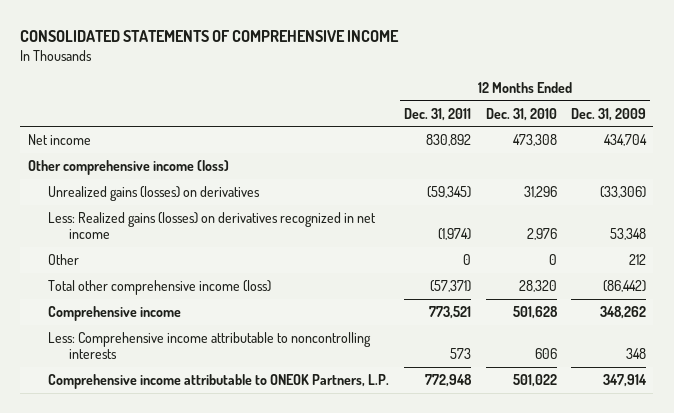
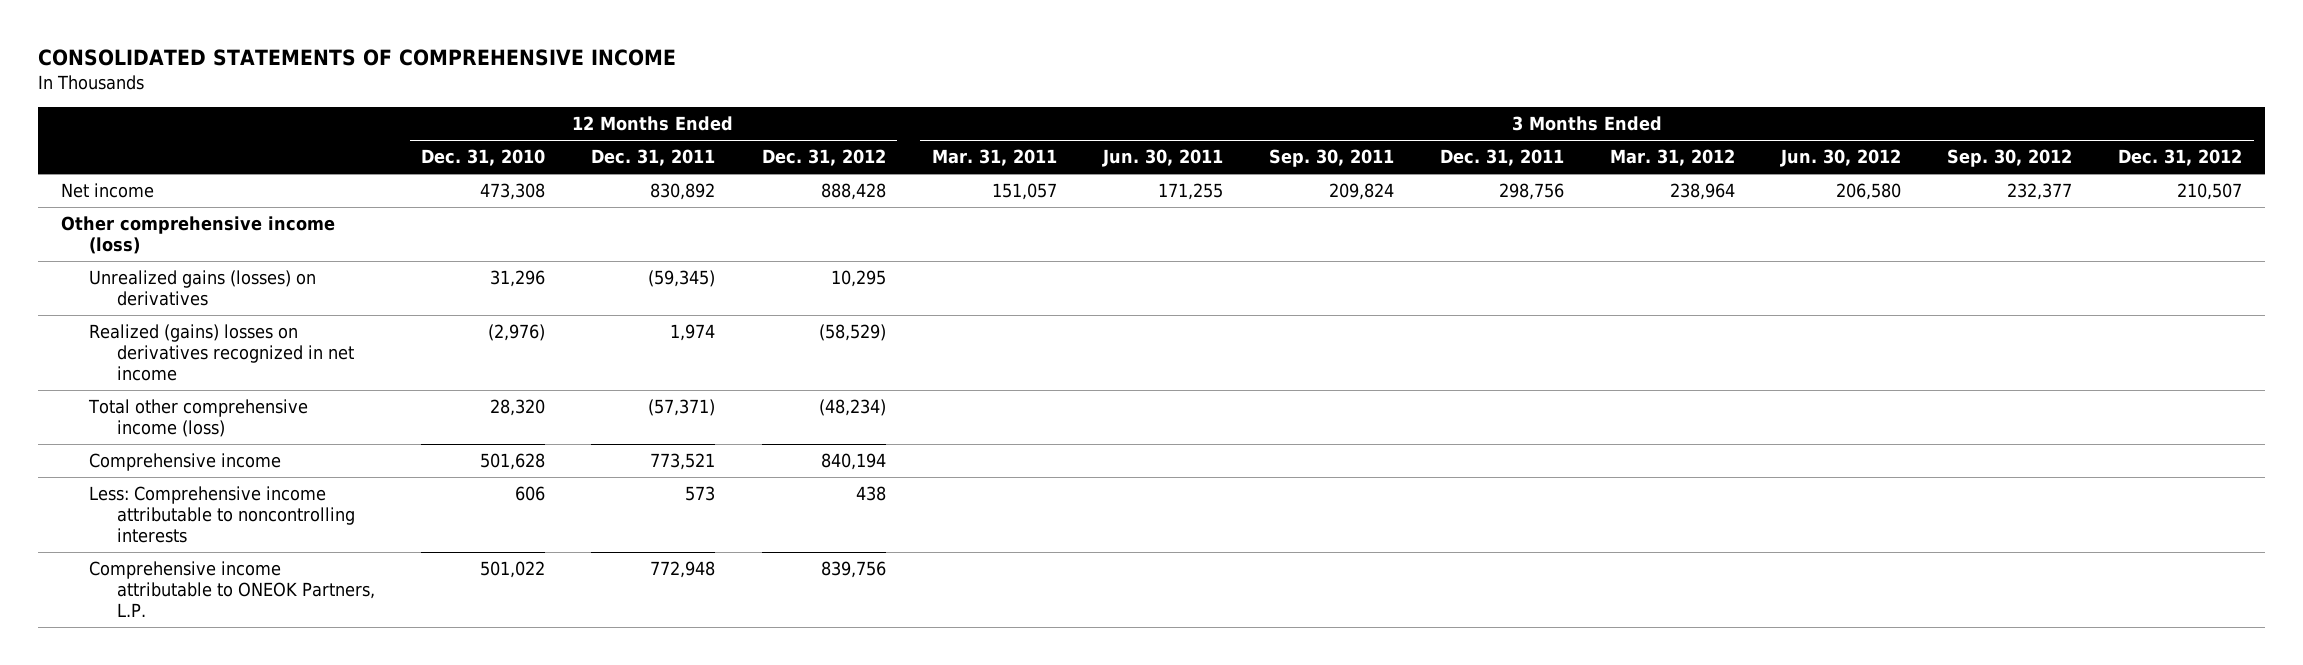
- | 12 Months Ended Dec. 31, 2011 | 12 Months Ended Dec. 31, 2010 | 12 Months Ended Dec. 31, 2009
+ | 12 Months Ended Dec. 31, 2010 | 12 Months Ended Dec. 31, 2011 | 12 Months Ended Dec. 31, 2012 | 3 Months Ended Mar. 31, 2011 | 3 Months Ended Jun. 30, 2011 | 3 Months Ended Sep. 30, 2011 | 3 Months Ended Dec. 31, 2011 | 3 Months Ended Mar. 31, 2012 | 3 Months Ended Jun. 30, 2012 | 3 Months Ended Sep. 30, 2012 | 3 Months Ended Dec. 31, 2012
- Less: Realized gains (losses) on derivatives recognized in net income | (1,974) | 2,976 | 53,348
- Other | 0 | 0 | 212
+ Realized (gains) losses on derivatives recognized in net income | (2,976) | 1,974 | (58,529) | | | | | | | |

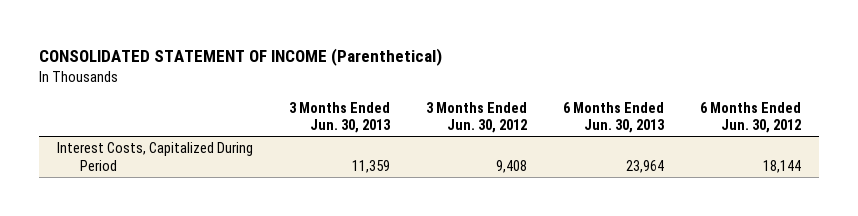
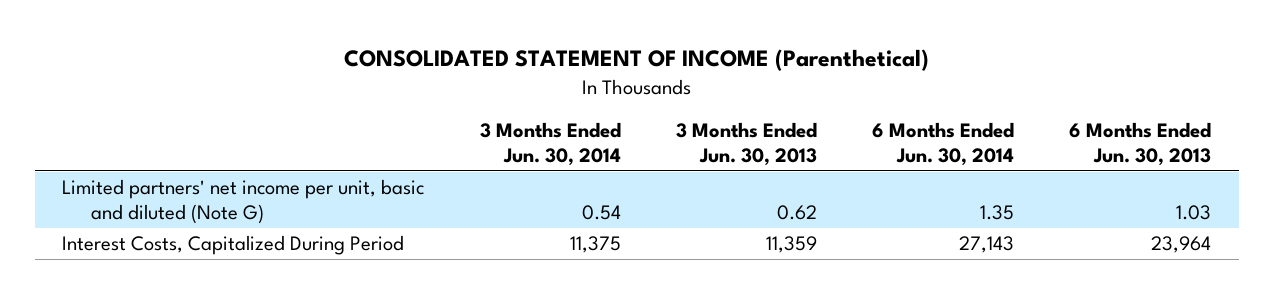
- | 3 Months Ended Jun. 30, 2013 | 3 Months Ended Jun. 30, 2012 | 6 Months Ended Jun. 30, 2013 | 6 Months Ended Jun. 30, 2012
+ | 3 Months Ended Jun. 30, 2014 | 3 Months Ended Jun. 30, 2013 | 6 Months Ended Jun. 30, 2014 | 6 Months Ended Jun. 30, 2013
+ Limited partners' net income per unit, basic and diluted (Note G) | 0.54 | 0.62 | 1.35 | 1.03

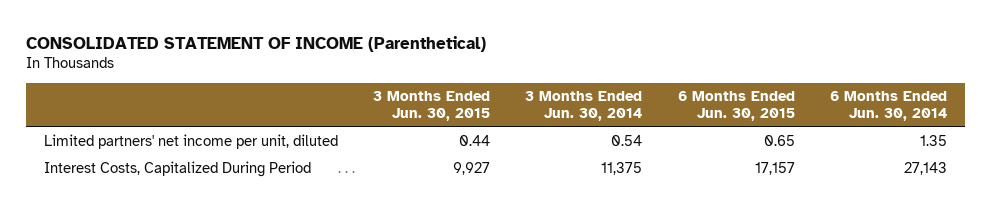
- | 3 Months Ended Jun. 30, 2014 | 3 Months Ended Jun. 30, 2013 | 6 Months Ended Jun. 30, 2014 | 6 Months Ended Jun. 30, 2013
+ | 3 Months Ended Jun. 30, 2015 | 3 Months Ended Jun. 30, 2014 | 6 Months Ended Jun. 30, 2015 | 6 Months Ended Jun. 30, 2014
- Limited partners' net income per unit, basic and diluted (Note G) | 0.54 | 0.62 | 1.35 | 1.03
+ Limited partners' net income per unit, diluted | 0.44 | 0.54 | 0.65 | 1.35

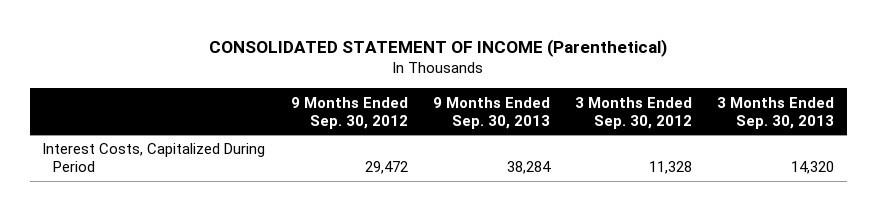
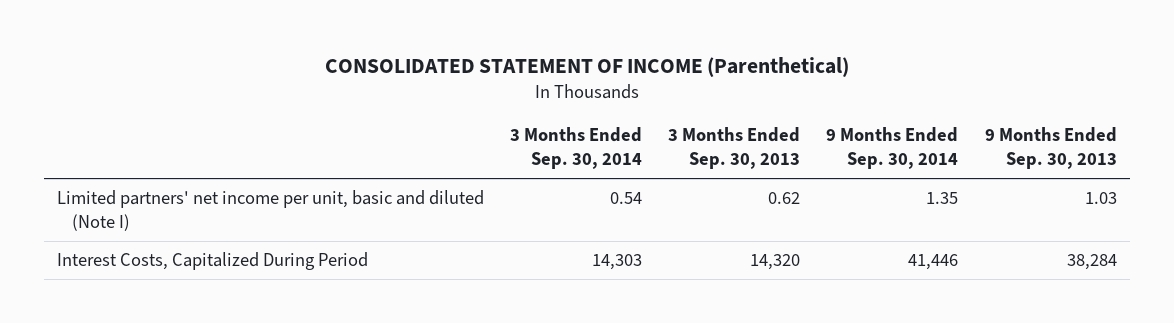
- | 9 Months Ended Sep. 30, 2012 | 9 Months Ended Sep. 30, 2013 | 3 Months Ended Sep. 30, 2012 | 3 Months Ended Sep. 30, 2013
+ | 3 Months Ended Sep. 30, 2014 | 3 Months Ended Sep. 30, 2013 | 9 Months Ended Sep. 30, 2014 | 9 Months Ended Sep. 30, 2013
+ Limited partners' net income per unit, basic and diluted (Note I) | 0.54 | 0.62 | 1.35 | 1.03

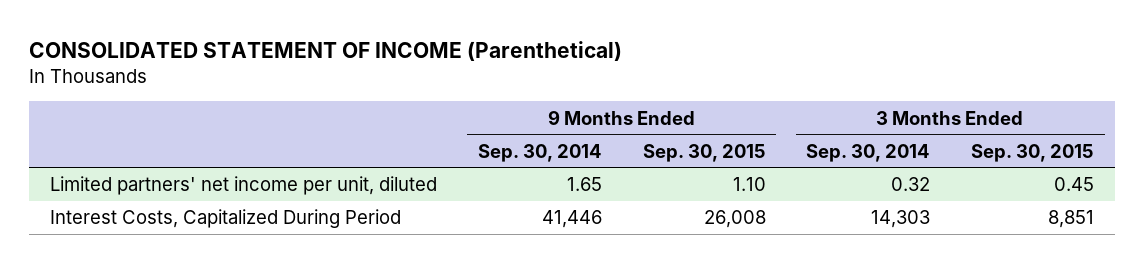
- | 3 Months Ended Sep. 30, 2014 | 3 Months Ended Sep. 30, 2013 | 9 Months Ended Sep. 30, 2014 | 9 Months Ended Sep. 30, 2013
+ | 9 Months Ended Sep. 30, 2014 | 9 Months Ended Sep. 30, 2015 | 3 Months Ended Sep. 30, 2014 | 3 Months Ended Sep. 30, 2015
- Limited partners' net income per unit, basic and diluted (Note I) | 0.54 | 0.62 | 1.35 | 1.03
+ Limited partners' net income per unit, diluted | 1.65 | 1.10 | 0.32 | 0.45

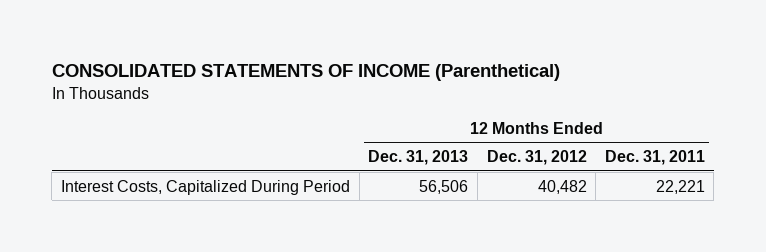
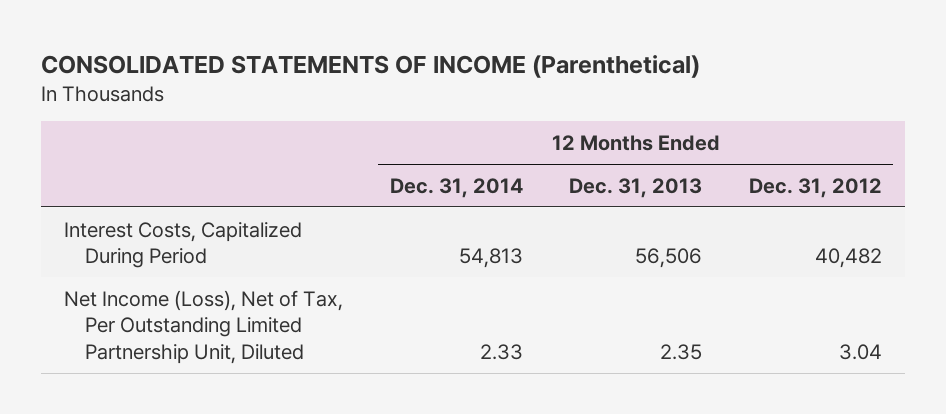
- | 12 Months Ended Dec. 31, 2013 | 12 Months Ended Dec. 31, 2012 | 12 Months Ended Dec. 31, 2011
+ | 12 Months Ended Dec. 31, 2014 | 12 Months Ended Dec. 31, 2013 | 12 Months Ended Dec. 31, 2012
+ Net Income (Loss), Net of Tax, Per Outstanding Limited Partnership Unit, Diluted | 2.33 | 2.35 | 3.04

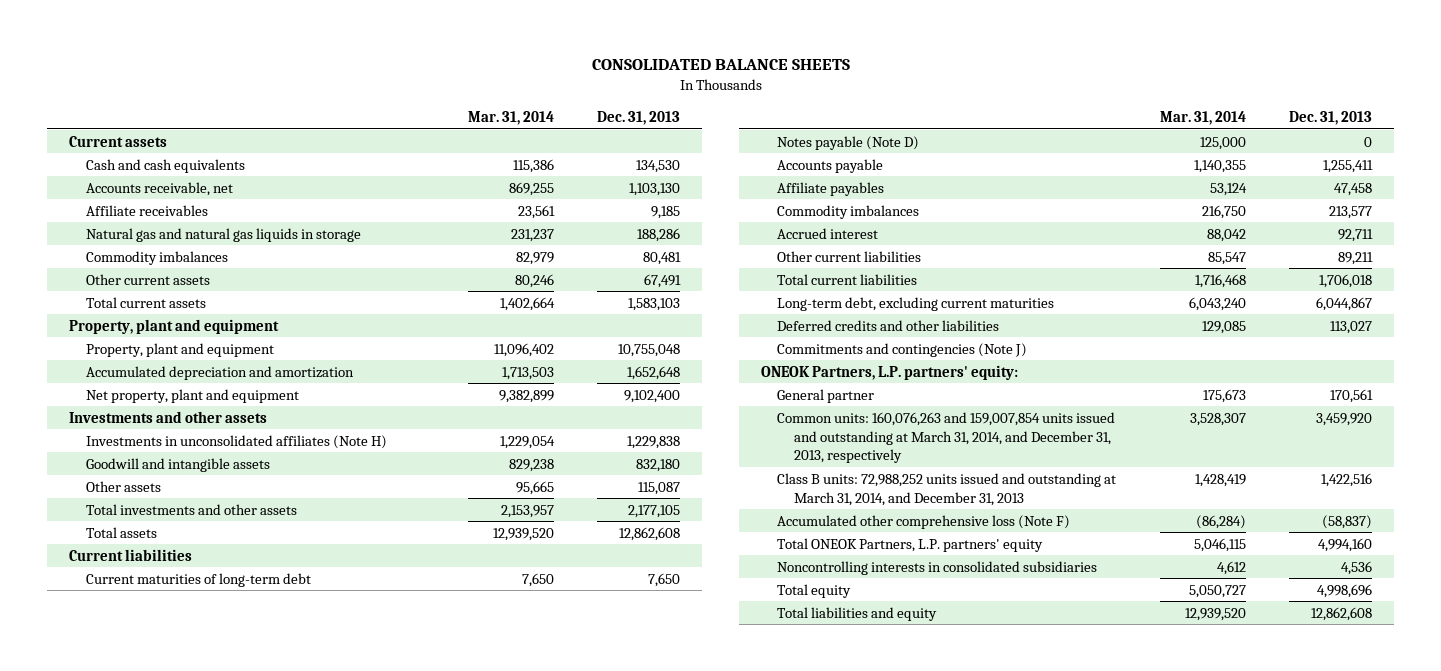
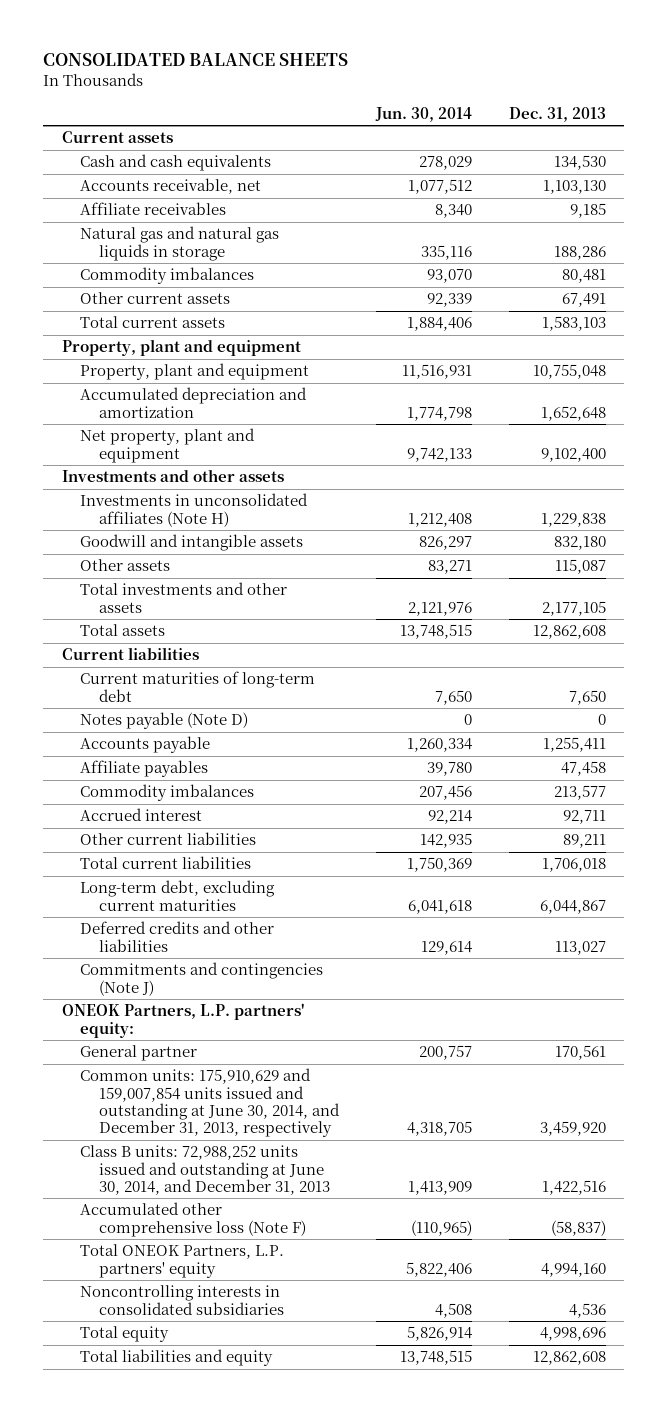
- | Mar. 31, 2014 | Dec. 31, 2013
+ | Jun. 30, 2014 | Dec. 31, 2013
- Common units: 160,076,263 and 159,007,854 units issued and outstanding at March 31, 2014, and December 31, 2013, respectively | 3,528,307 | 3,459,920
- Class B units: 72,988,252 units issued and outstanding at March 31, 2014, and December 31, 2013 | 1,428,419 | 1,422,516
+ Common units: 175,910,629 and 159,007,854 units issued and outstanding at June 30, 2014, and December 31, 2013, respectively | 4,318,705 | 3,459,920
+ Class B units: 72,988,252 units issued and outstanding at June 30, 2014, and December 31, 2013 | 1,413,909 | 1,422,516

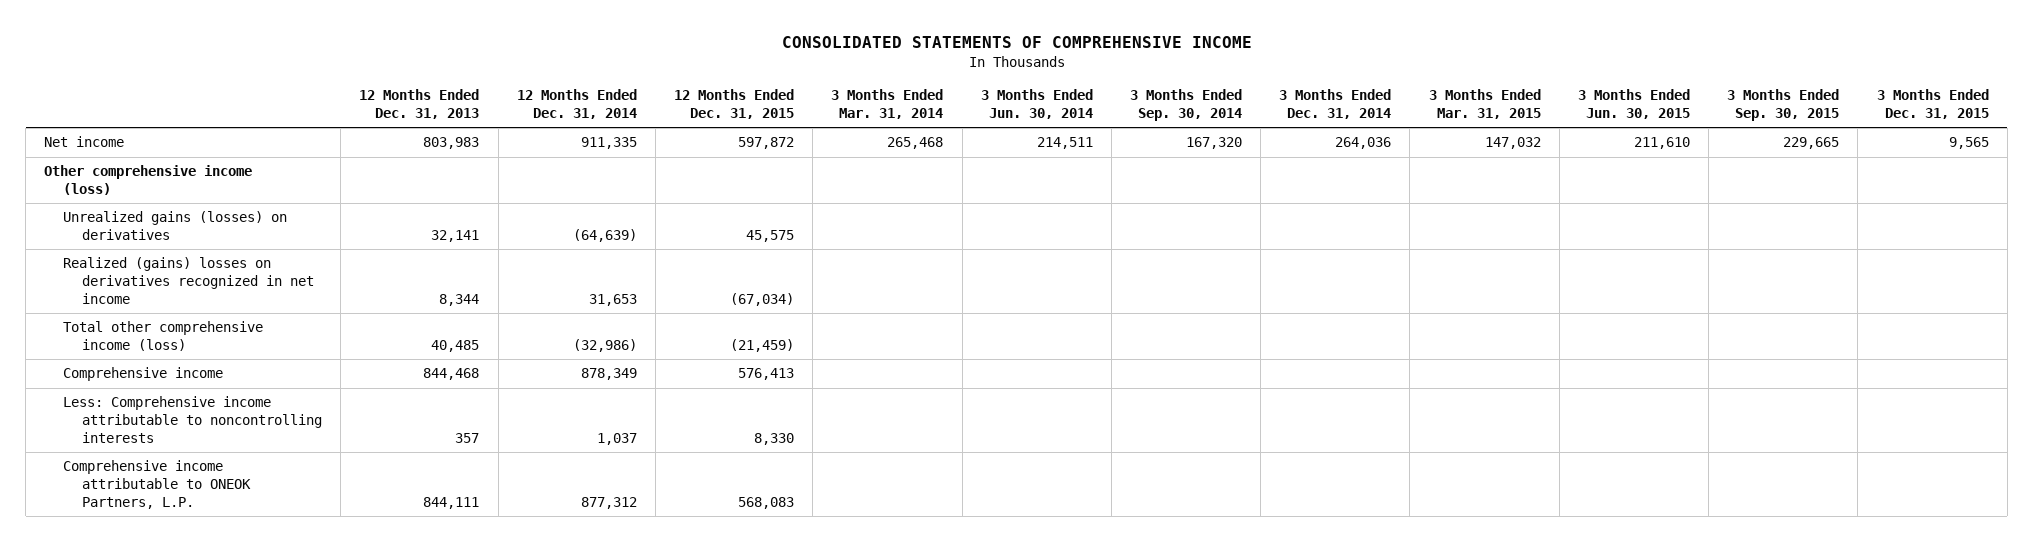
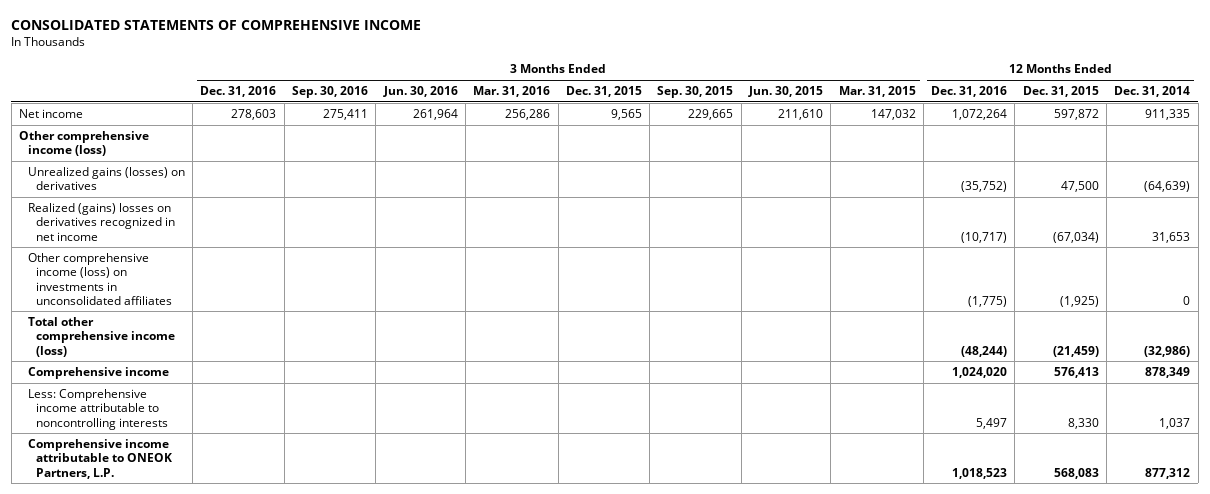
- | 12 Months Ended Dec. 31, 2013 | 12 Months Ended Dec. 31, 2014 | 12 Months Ended Dec. 31, 2015 | 3 Months Ended Mar. 31, 2014 | 3 Months Ended Jun. 30, 2014 | 3 Months Ended Sep. 30, 2014 | 3 Months Ended Dec. 31, 2014 | 3 Months Ended Mar. 31, 2015 | 3 Months Ended Jun. 30, 2015 | 3 Months Ended Sep. 30, 2015 | 3 Months Ended Dec. 31, 2015
+ | 3 Months Ended Dec. 31, 2016 | 3 Months Ended Sep. 30, 2016 | 3 Months Ended Jun. 30, 2016 | 3 Months Ended Mar. 31, 2016 | 3 Months Ended Dec. 31, 2015 | 3 Months Ended Sep. 30, 2015 | 3 Months Ended Jun. 30, 2015 | 3 Months Ended Mar. 31, 2015 | 12 Months Ended Dec. 31, 2016 | 12 Months Ended Dec. 31, 2015 | 12 Months Ended Dec. 31, 2014
- Unrealized gains (losses) on derivatives | 32,141 | (64,639) | 45,575 | | | | | | | |
+ Unrealized gains (losses) on derivatives | | | | | | | | | (35,752) | 47,500 | (64,639)
+ Other comprehensive income (loss) on investments in unconsolidated affiliates | | | | | | | | | (1,775) | (1,925) | 0

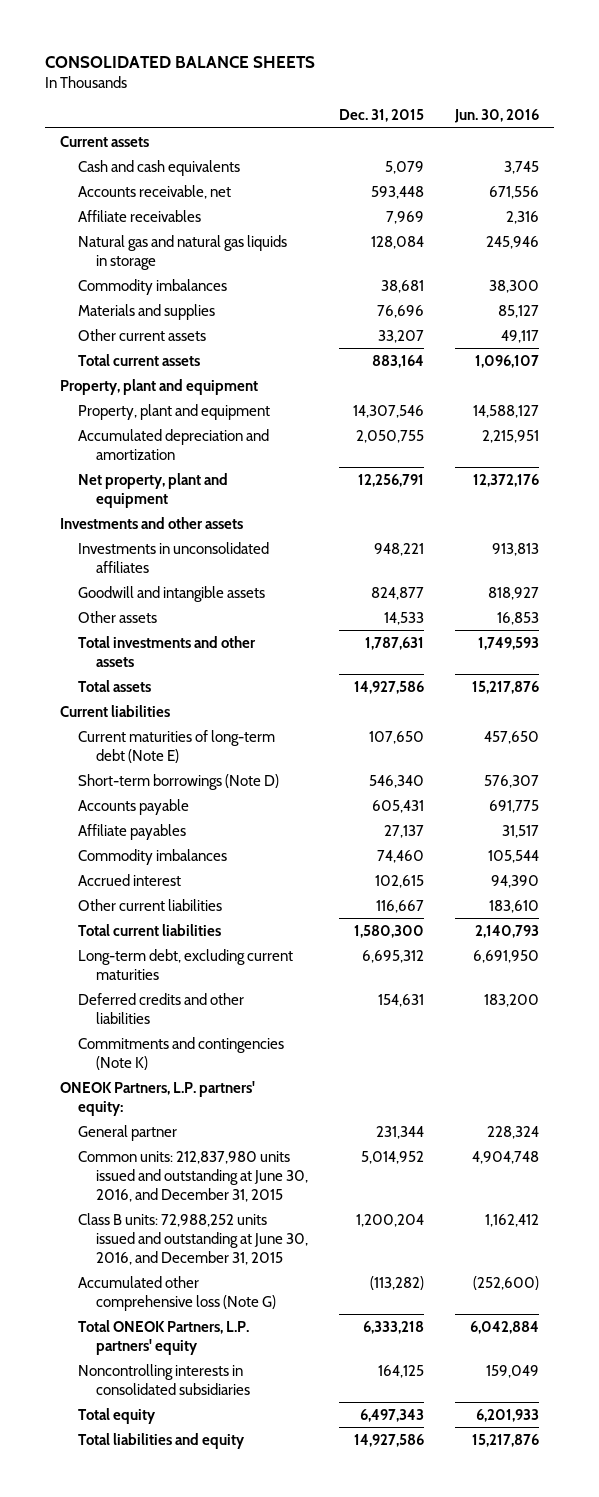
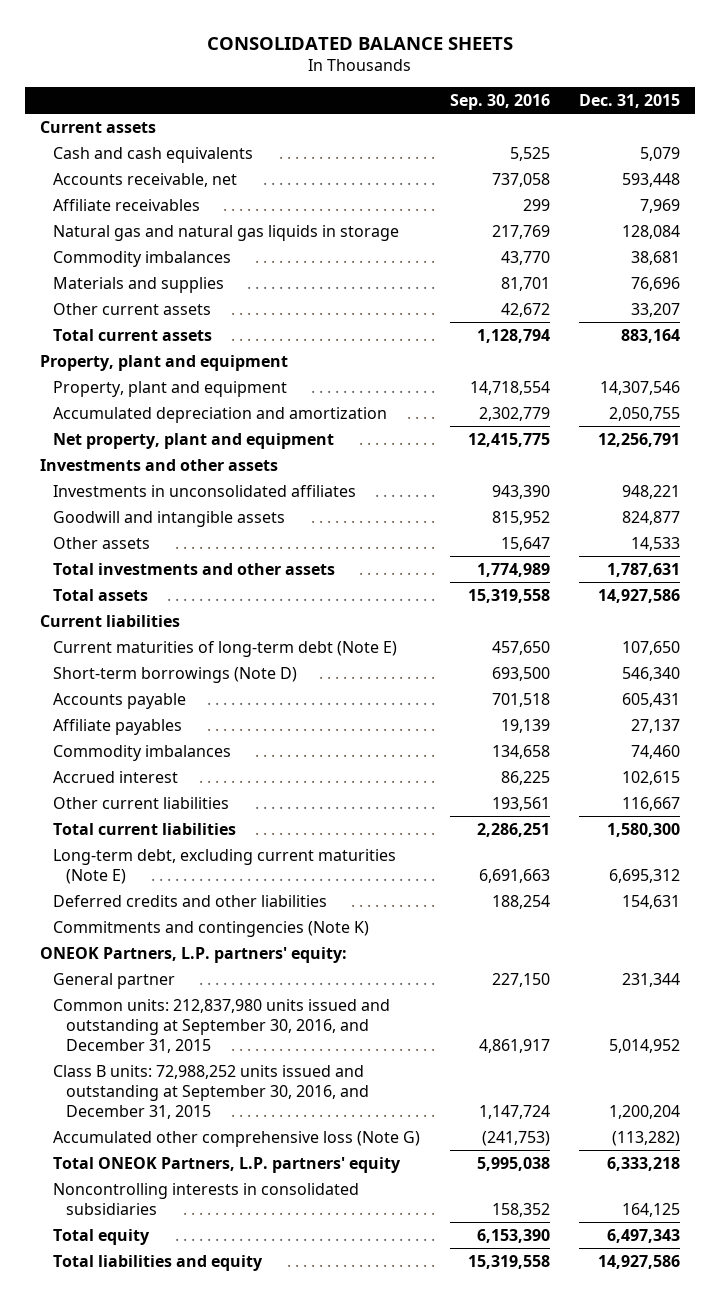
- | Dec. 31, 2015 | Jun. 30, 2016
+ | Sep. 30, 2016 | Dec. 31, 2015
- Long-term debt, excluding current maturities | 6,695,312 | 6,691,950
+ Long-term debt, excluding current maturities (Note E) | 6,691,663 | 6,695,312
- Common units: 212,837,980 units issued and outstanding at June 30, 2016, and December 31, 2015 | 5,014,952 | 4,904,748
- Class B units: 72,988,252 units issued and outstanding at June 30, 2016, and December 31, 2015 | 1,200,204 | 1,162,412
+ Common units: 212,837,980 units issued and outstanding at September 30, 2016, and December 31, 2015 | 4,861,917 | 5,014,952
+ Class B units: 72,988,252 units issued and outstanding at September 30, 2016, and December 31, 2015 | 1,147,724 | 1,200,204

